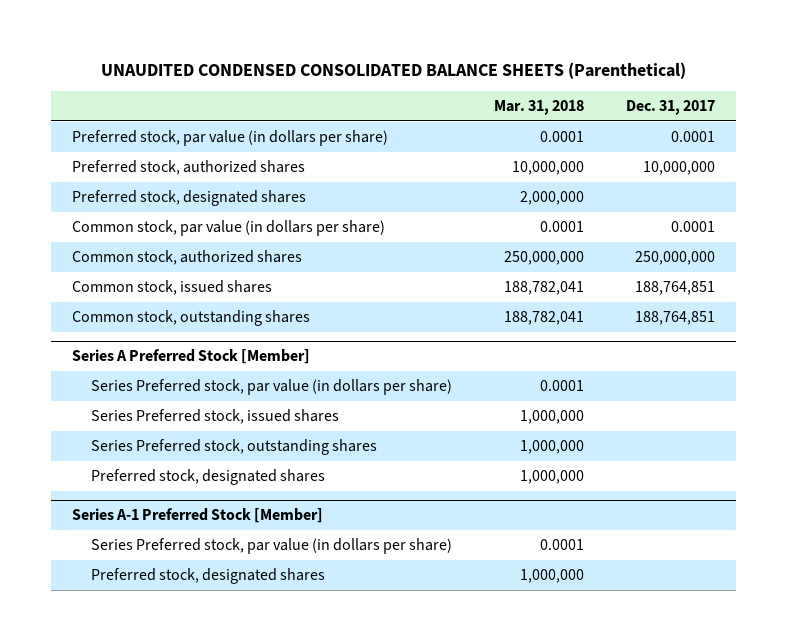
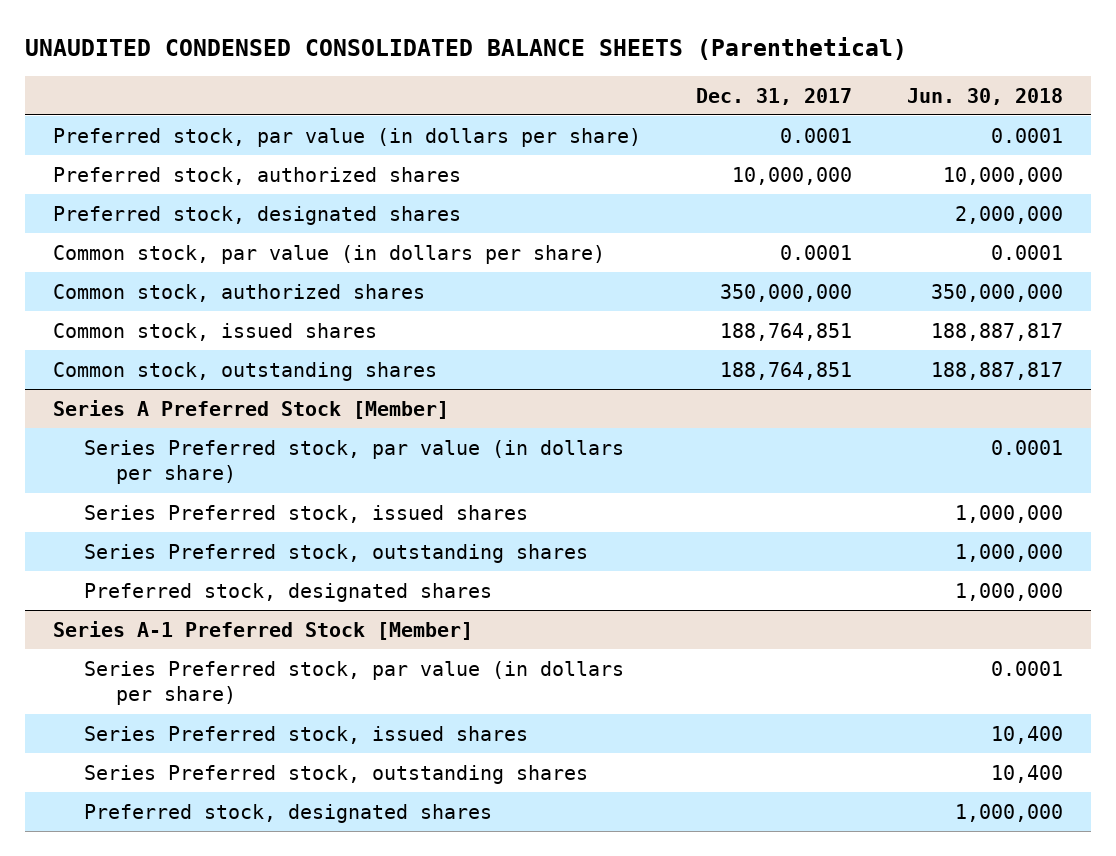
- | Mar. 31, 2018 | Dec. 31, 2017
+ | Dec. 31, 2017 | Jun. 30, 2018
- Common stock, authorized shares | 250,000,000 | 250,000,000
+ Common stock, authorized shares | 350,000,000 | 350,000,000
@ Series A-1 Preferred Stock [Member]
+ Series Preferred stock, issued shares | | 10,400
+ Series Preferred stock, outstanding shares | | 10,400

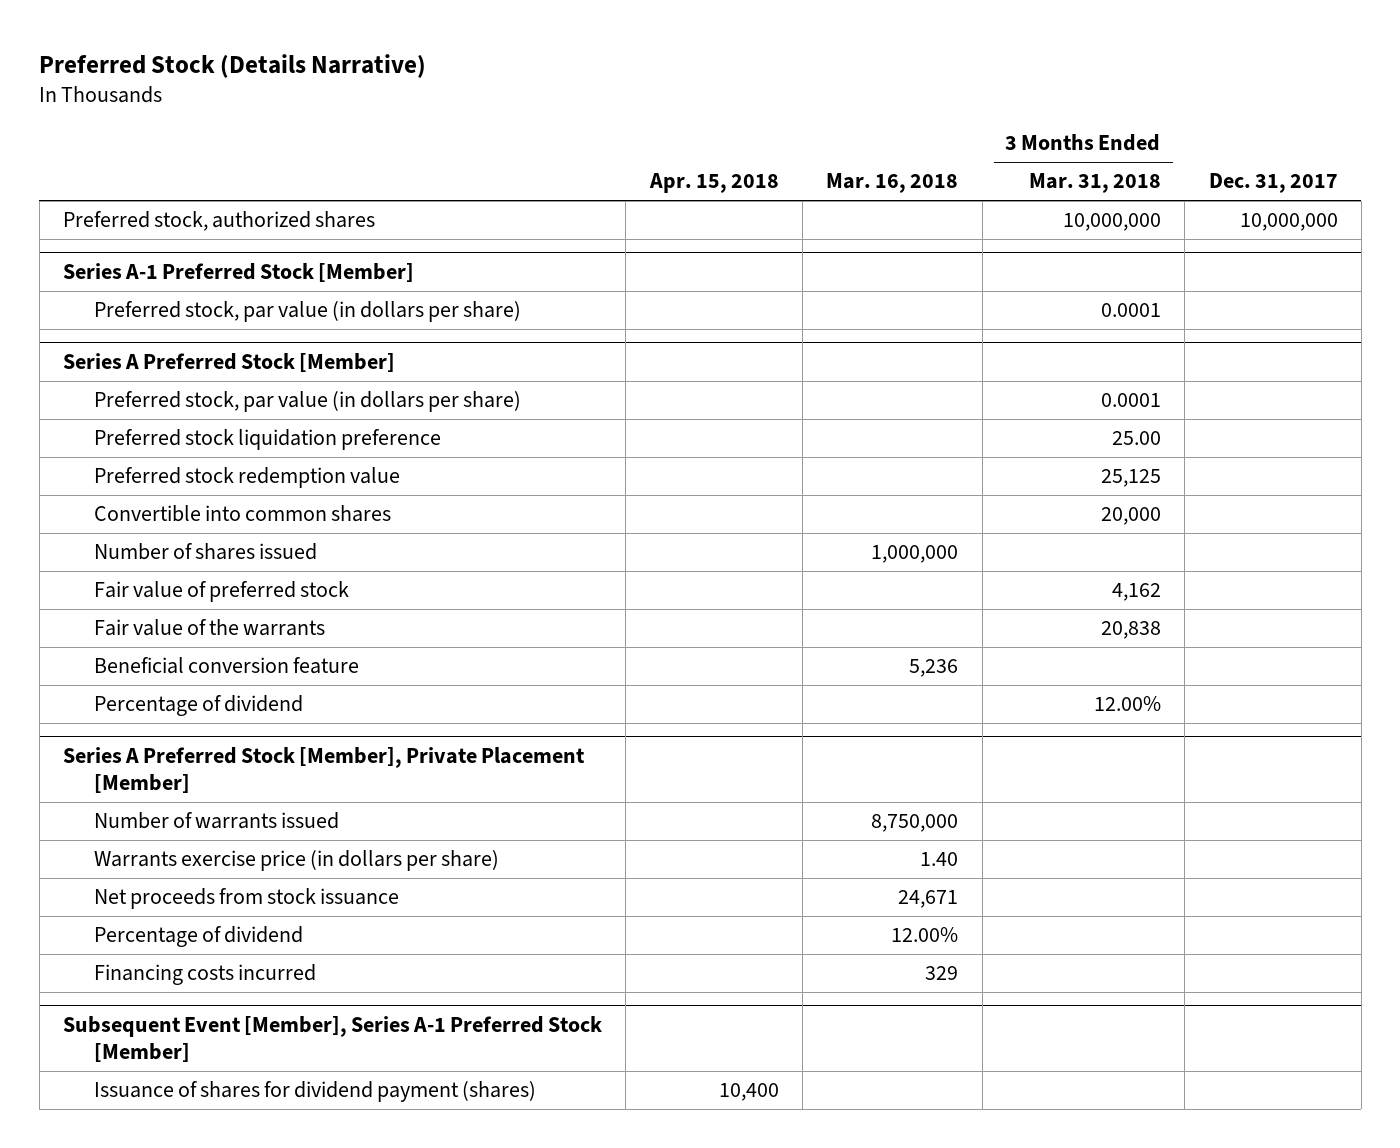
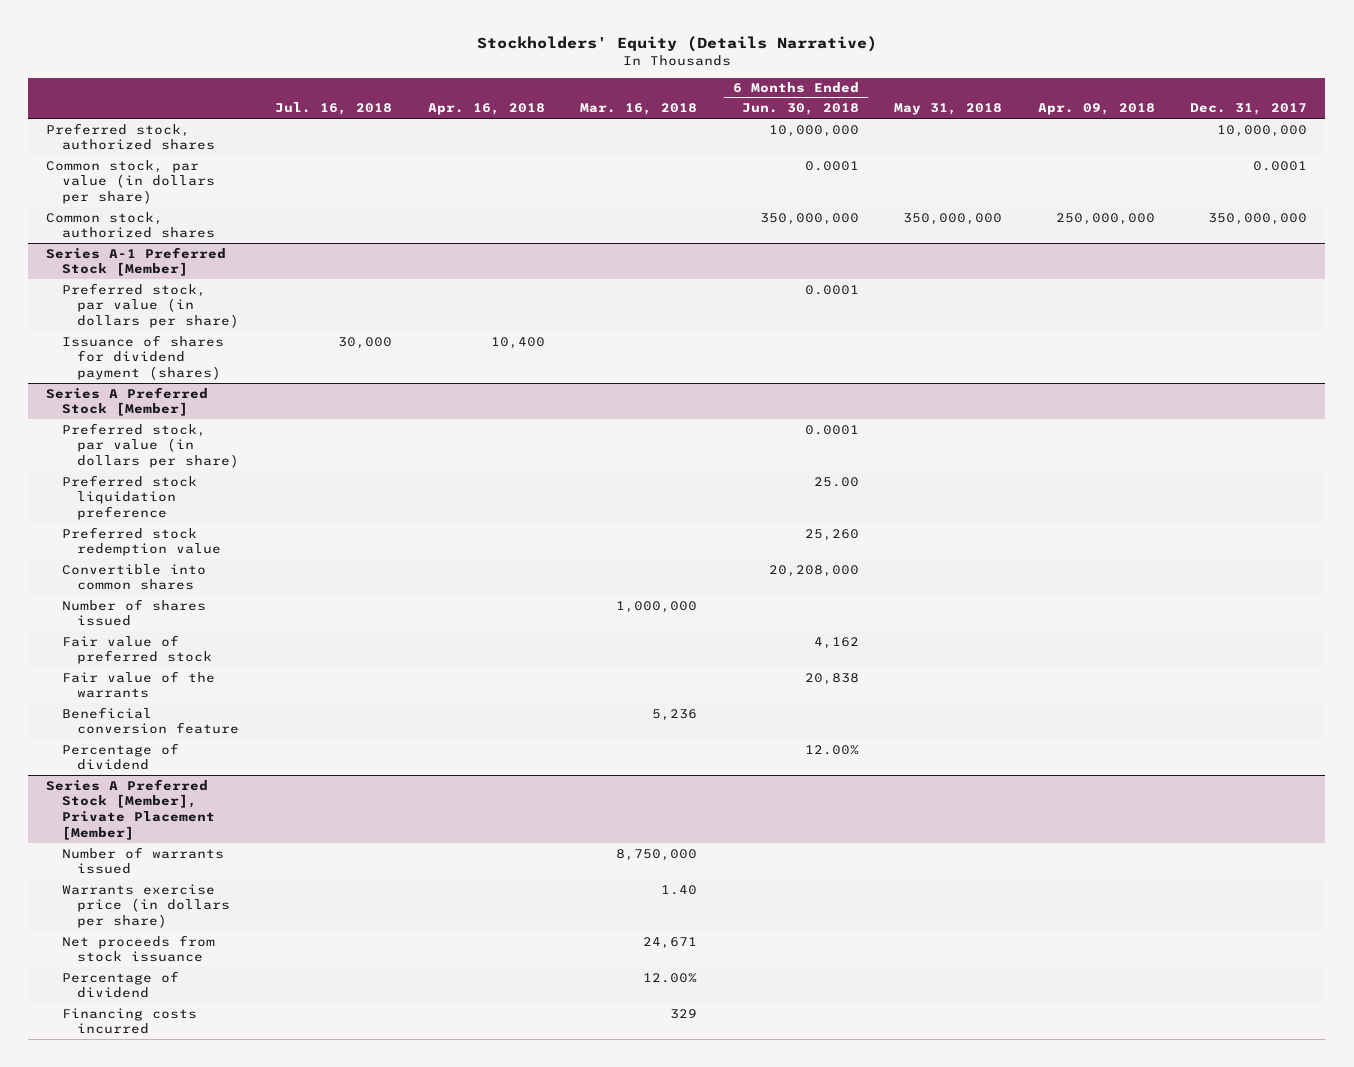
- Preferred Stock (Details Narrative)
+ Stockholders' Equity (Details Narrative)
- | Apr. 15, 2018 | Mar. 16, 2018 | 3 Months Ended Mar. 31, 2018 | Dec. 31, 2017
+ | Jul. 16, 2018 | Apr. 16, 2018 | Mar. 16, 2018 | 6 Months Ended Jun. 30, 2018 | May 31, 2018 | Apr. 09, 2018 | Dec. 31, 2017
+ Common stock, par value (in dollars per share) | | | | 0.0001 | | | 0.0001
+ Common stock, authorized shares | | | | 350,000,000 | 350,000,000 | 250,000,000 | 350,000,000
@ Series A-1 Preferred Stock [Member]
+ Issuance of shares for dividend payment (shares) | 30,000 | 10,400 | | | | |
- Subsequent Event [Member], Series A-1 Preferred Stock [Member]
- Issuance of shares for dividend payment (shares) | 10,400 | | |

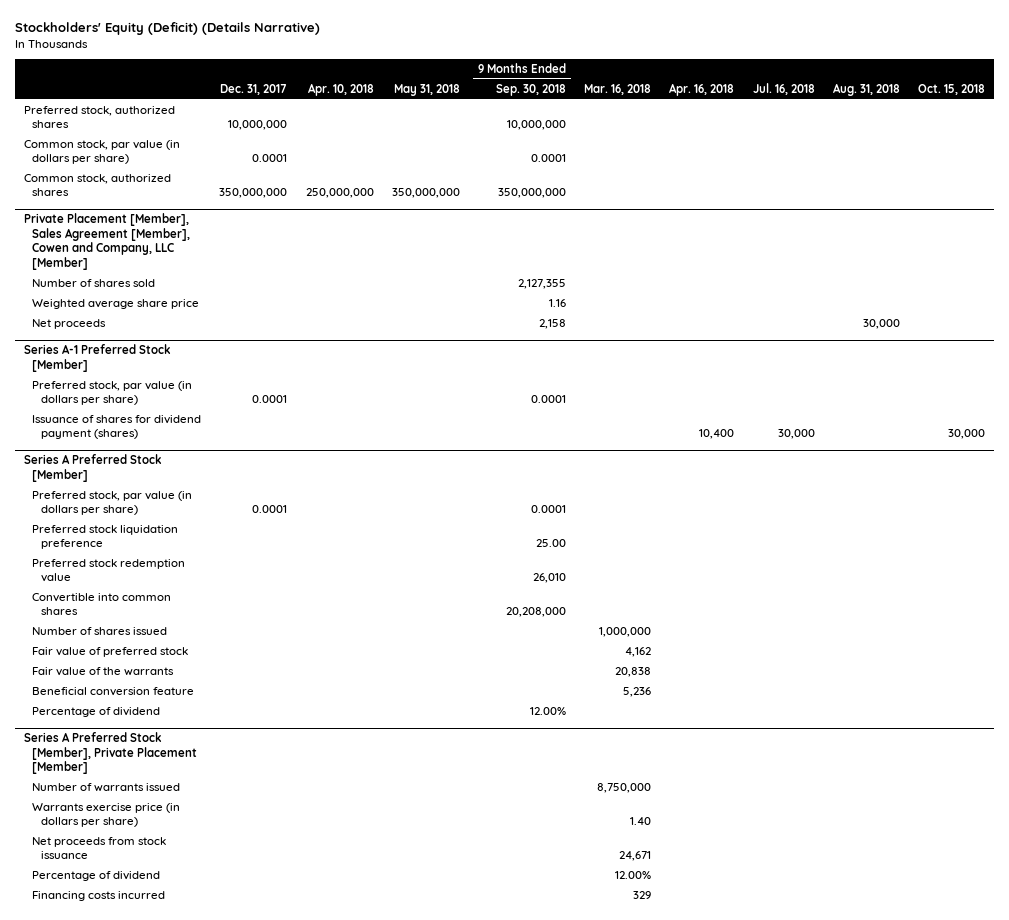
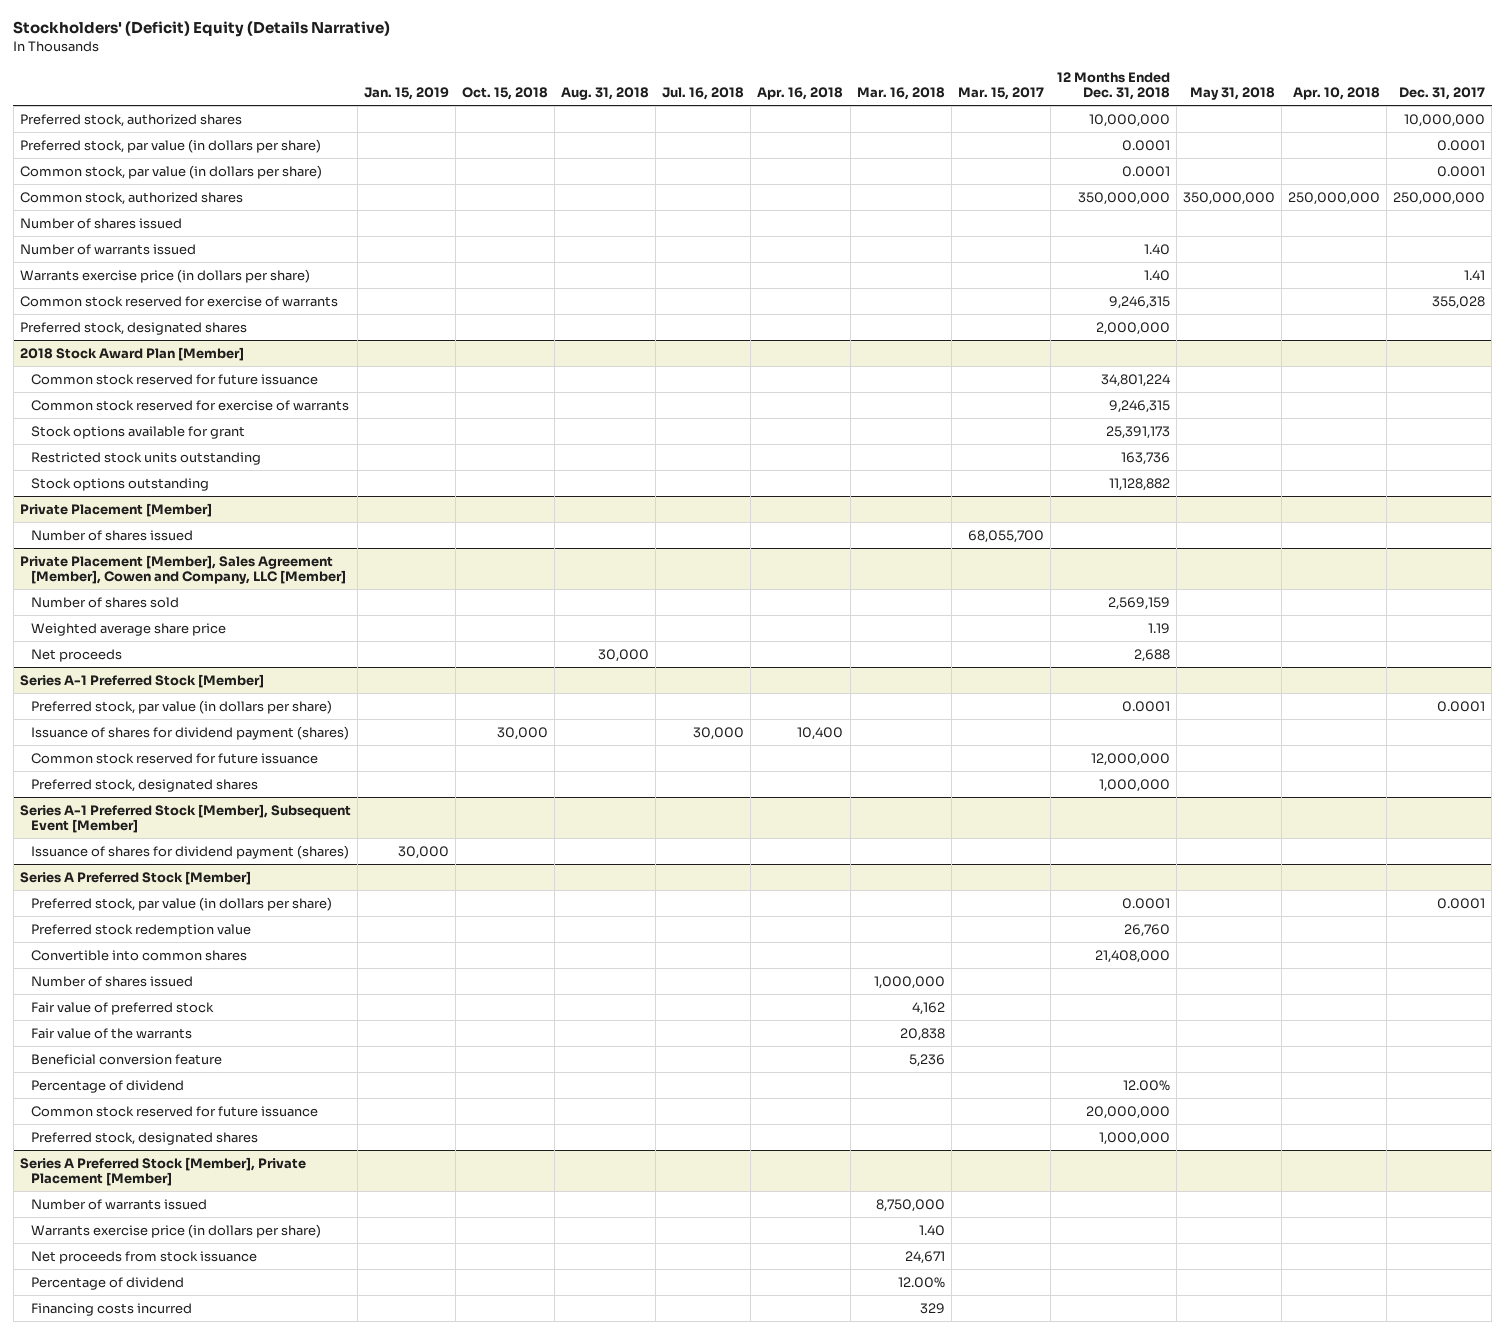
- Stockholders' Equity (Deficit) (Details Narrative)
+ Stockholders' (Deficit) Equity (Details Narrative)
- | Dec. 31, 2017 | Apr. 10, 2018 | May 31, 2018 | 9 Months Ended Sep. 30, 2018 | Mar. 16, 2018 | Apr. 16, 2018 | Jul. 16, 2018 | Aug. 31, 2018 | Oct. 15, 2018
+ | Jan. 15, 2019 | Oct. 15, 2018 | Aug. 31, 2018 | Jul. 16, 2018 | Apr. 16, 2018 | Mar. 16, 2018 | Mar. 15, 2017 | 12 Months Ended Dec. 31, 2018 | May 31, 2018 | Apr. 10, 2018 | Dec. 31, 2017
+ Preferred stock, par value (in dollars per share) | | | | | | | | 0.0001 | | | 0.0001
- Common stock, authorized shares | 350,000,000 | 250,000,000 | 350,000,000 | 350,000,000 | | | | |
+ Common stock, authorized shares | | | | | | | | 350,000,000 | 350,000,000 | 250,000,000 | 250,000,000
+ Number of shares issued
+ Number of warrants issued | | | | | | | | 1.40 | | |
+ Warrants exercise price (in dollars per share) | | | | | | | | 1.40 | | | 1.41
+ Common stock reserved for exercise of warrants | | | | | | | | 9,246,315 | | | 355,028
+ Preferred stock, designated shares | | | | | | | | 2,000,000 | | |
+ 2018 Stock Award Plan [Member]
+ Common stock reserved for future issuance | | | | | | | | 34,801,224 | | |
+ Common stock reserved for exercise of warrants | | | | | | | | 9,246,315 | | |
+ Stock options available for grant | | | | | | | | 25,391,173 | | |
+ Restricted stock units outstanding | | | | | | | | 163,736 | | |
+ Stock options outstanding | | | | | | | | 11,128,882 | | |
+ Private Placement [Member]
+ Number of shares issued | | | | | | | 68,055,700 | | | |
@ Series A-1 Preferred Stock [Member]
+ Common stock reserved for future issuance | | | | | | | | 12,000,000 | | |
+ Preferred stock, designated shares | | | | | | | | 1,000,000 | | |
+ Series A-1 Preferred Stock [Member], Subsequent Event [Member]
+ Issuance of shares for dividend payment (shares) | 30,000 | | | | | | | | | |
@ Series A Preferred Stock [Member]
- Preferred stock liquidation preference | | | | 25.00 | | | | |
+ Common stock reserved for future issuance | | | | | | | | 20,000,000 | | |
+ Preferred stock, designated shares | | | | | | | | 1,000,000 | | |

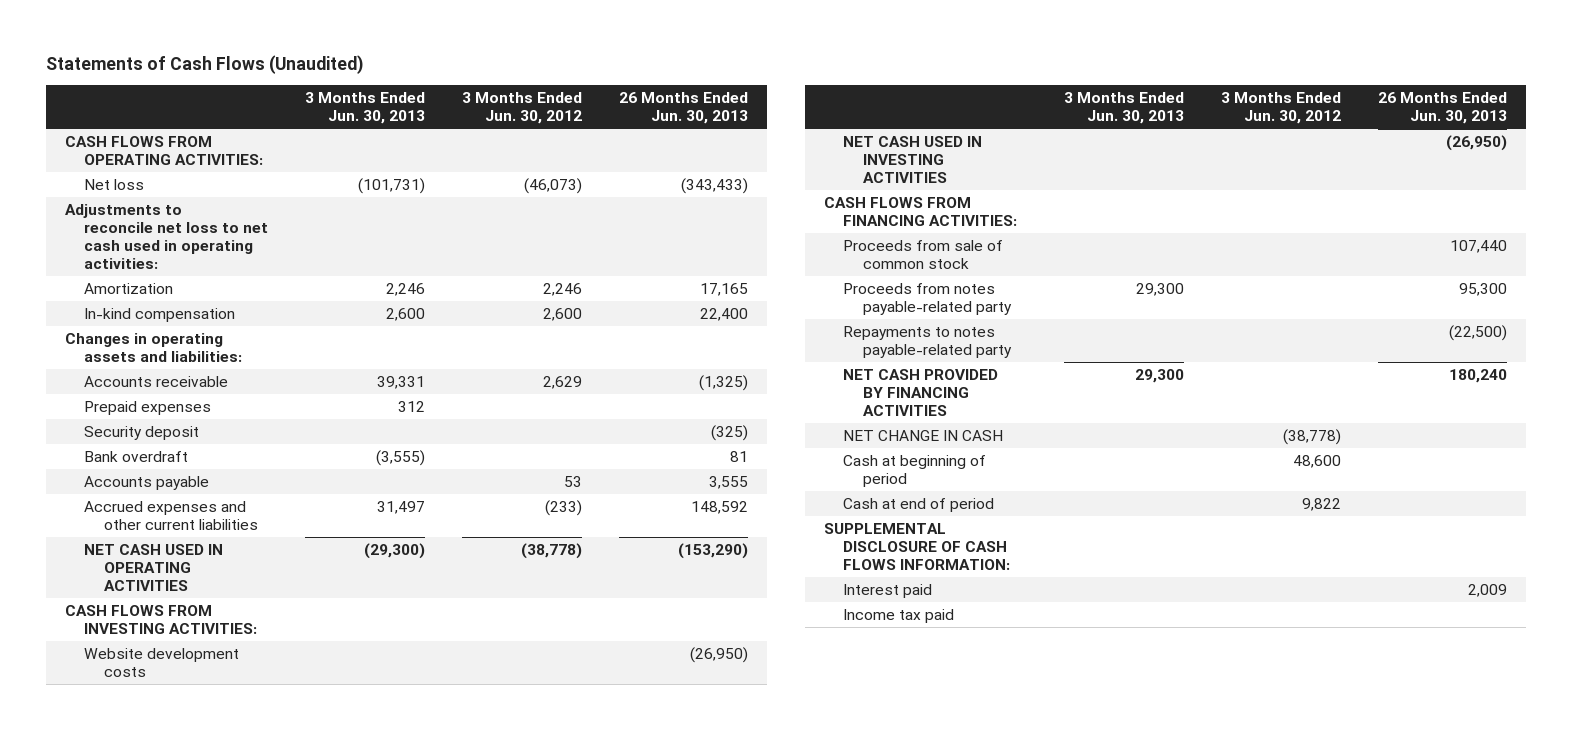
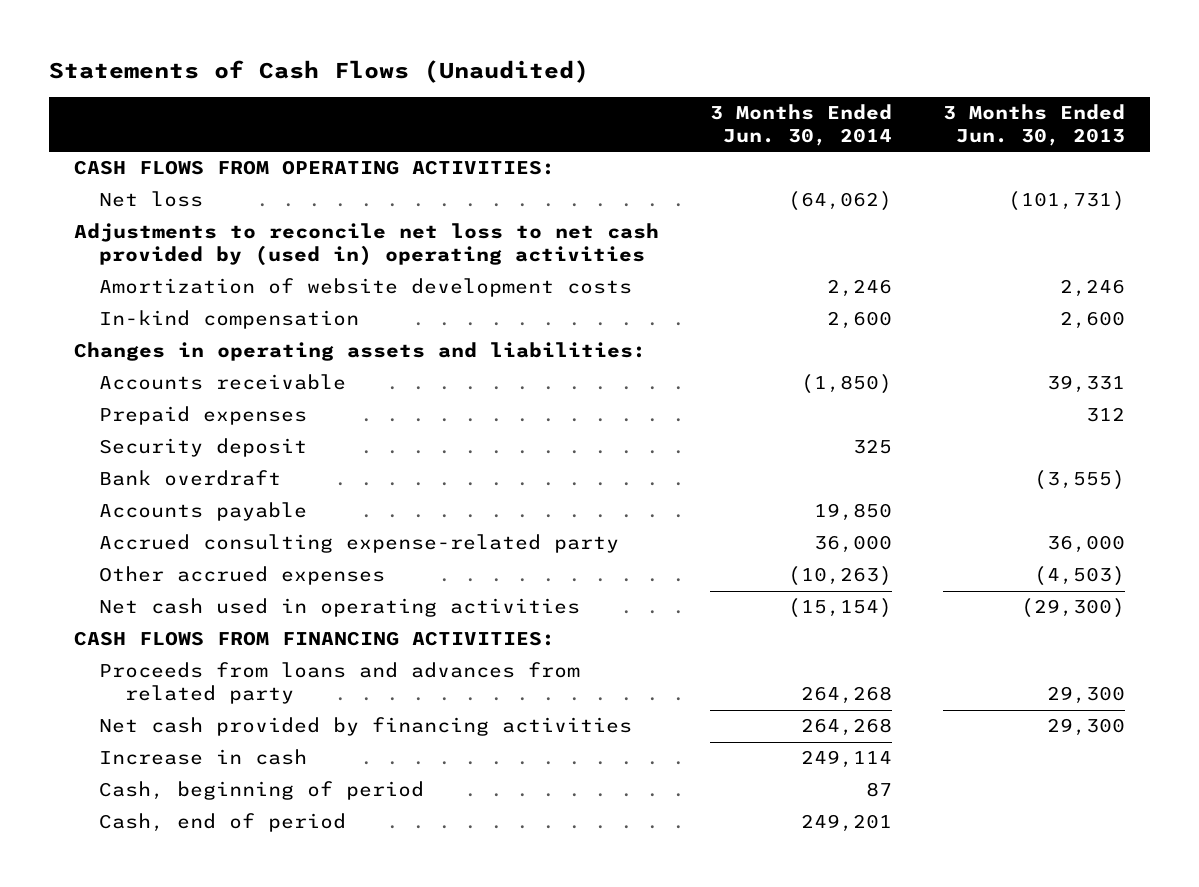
- | 3 Months Ended Jun. 30, 2013 | 3 Months Ended Jun. 30, 2012 | 26 Months Ended Jun. 30, 2013
+ | 3 Months Ended Jun. 30, 2014 | 3 Months Ended Jun. 30, 2013
- Adjustments to reconcile net loss to net cash used in operating activities:
- Amortization | 2,246 | 2,246 | 17,165
+ Adjustments to reconcile net loss to net cash provided by (used in) operating activities
+ Amortization of website development costs | 2,246 | 2,246
- Accrued expenses and other current liabilities | 31,497 | (233) | 148,592
- NET CASH USED IN OPERATING ACTIVITIES | (29,300) | (38,778) | (153,290)
- CASH FLOWS FROM INVESTING ACTIVITIES:
- Website development costs | | | (26,950)
- NET CASH USED IN INVESTING ACTIVITIES | | | (26,950)
+ Accrued consulting expense-related party | 36,000 | 36,000
+ Other accrued expenses | (10,263) | (4,503)
+ Net cash used in operating activities | (15,154) | (29,300)
- Proceeds from sale of common stock | | | 107,440
- Proceeds from notes payable-related party | 29,300 | | 95,300
- Repayments to notes payable-related party | | | (22,500)
- NET CASH PROVIDED BY FINANCING ACTIVITIES | 29,300 | | 180,240
- NET CHANGE IN CASH | | (38,778) |
- Cash at beginning of period | | 48,600 |
- Cash at end of period | | 9,822 |
- SUPPLEMENTAL DISCLOSURE OF CASH FLOWS INFORMATION:
- Interest paid | | | 2,009
- Income tax paid
+ Proceeds from loans and advances from related party | 264,268 | 29,300
+ Net cash provided by financing activities | 264,268 | 29,300
+ Increase in cash | 249,114 |
+ Cash, beginning of period | 87 |
+ Cash, end of period | 249,201 |

